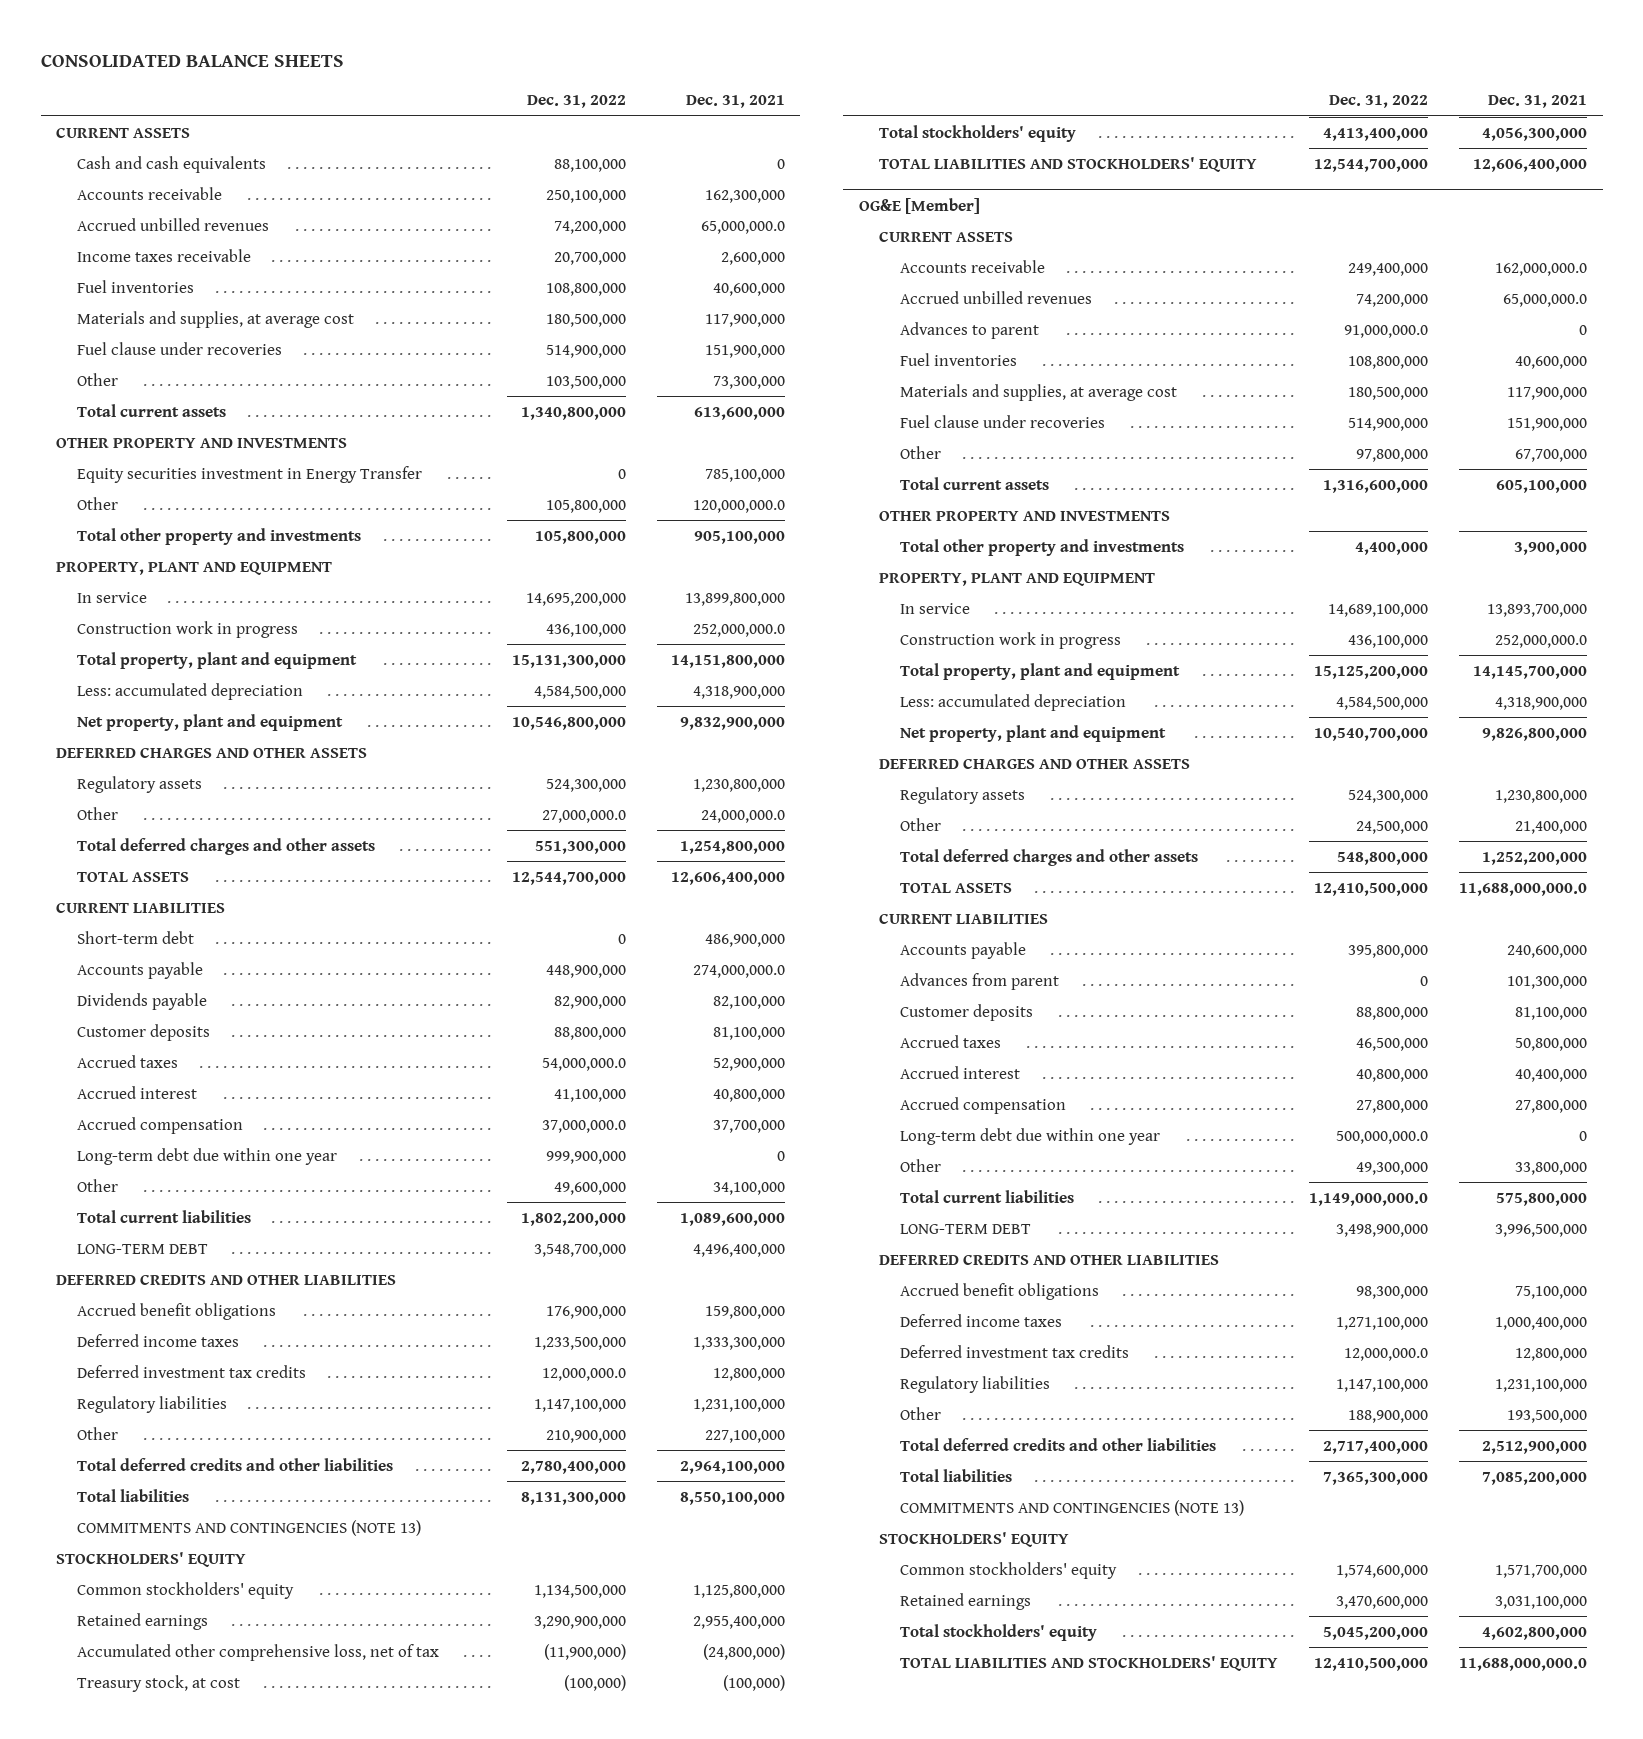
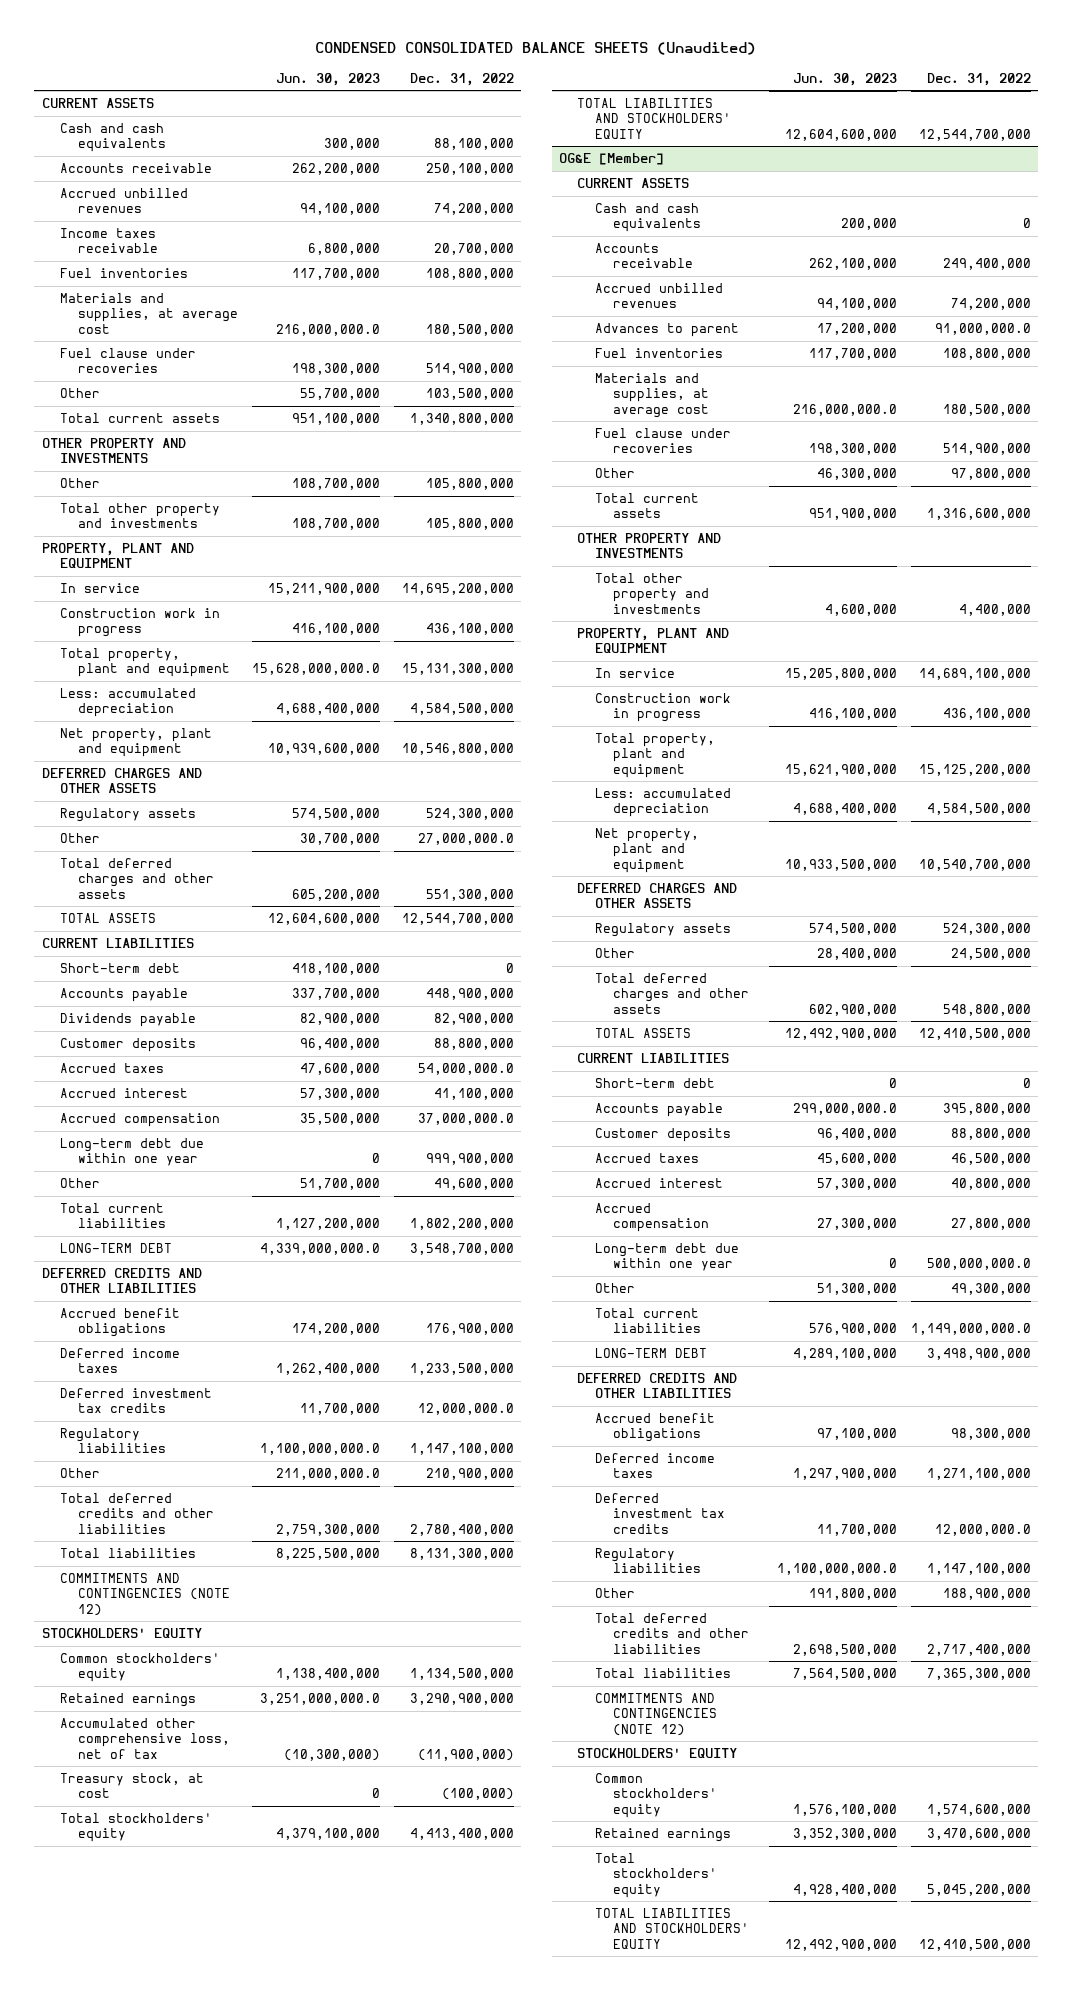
- CONSOLIDATED BALANCE SHEETS
+ CONDENSED CONSOLIDATED BALANCE SHEETS (Unaudited)
- | Dec. 31, 2022 | Dec. 31, 2021
+ | Jun. 30, 2023 | Dec. 31, 2022
- Equity securities investment in Energy Transfer | 0 | 785,100,000
- COMMITMENTS AND CONTINGENCIES (NOTE 13)
+ COMMITMENTS AND CONTINGENCIES (NOTE 12)
@ OG&E [Member]
+ Cash and cash equivalents | 200,000 | 0
+ Short-term debt | 0 | 0
- Advances from parent | 0 | 101,300,000
- COMMITMENTS AND CONTINGENCIES (NOTE 13)
+ COMMITMENTS AND CONTINGENCIES (NOTE 12)

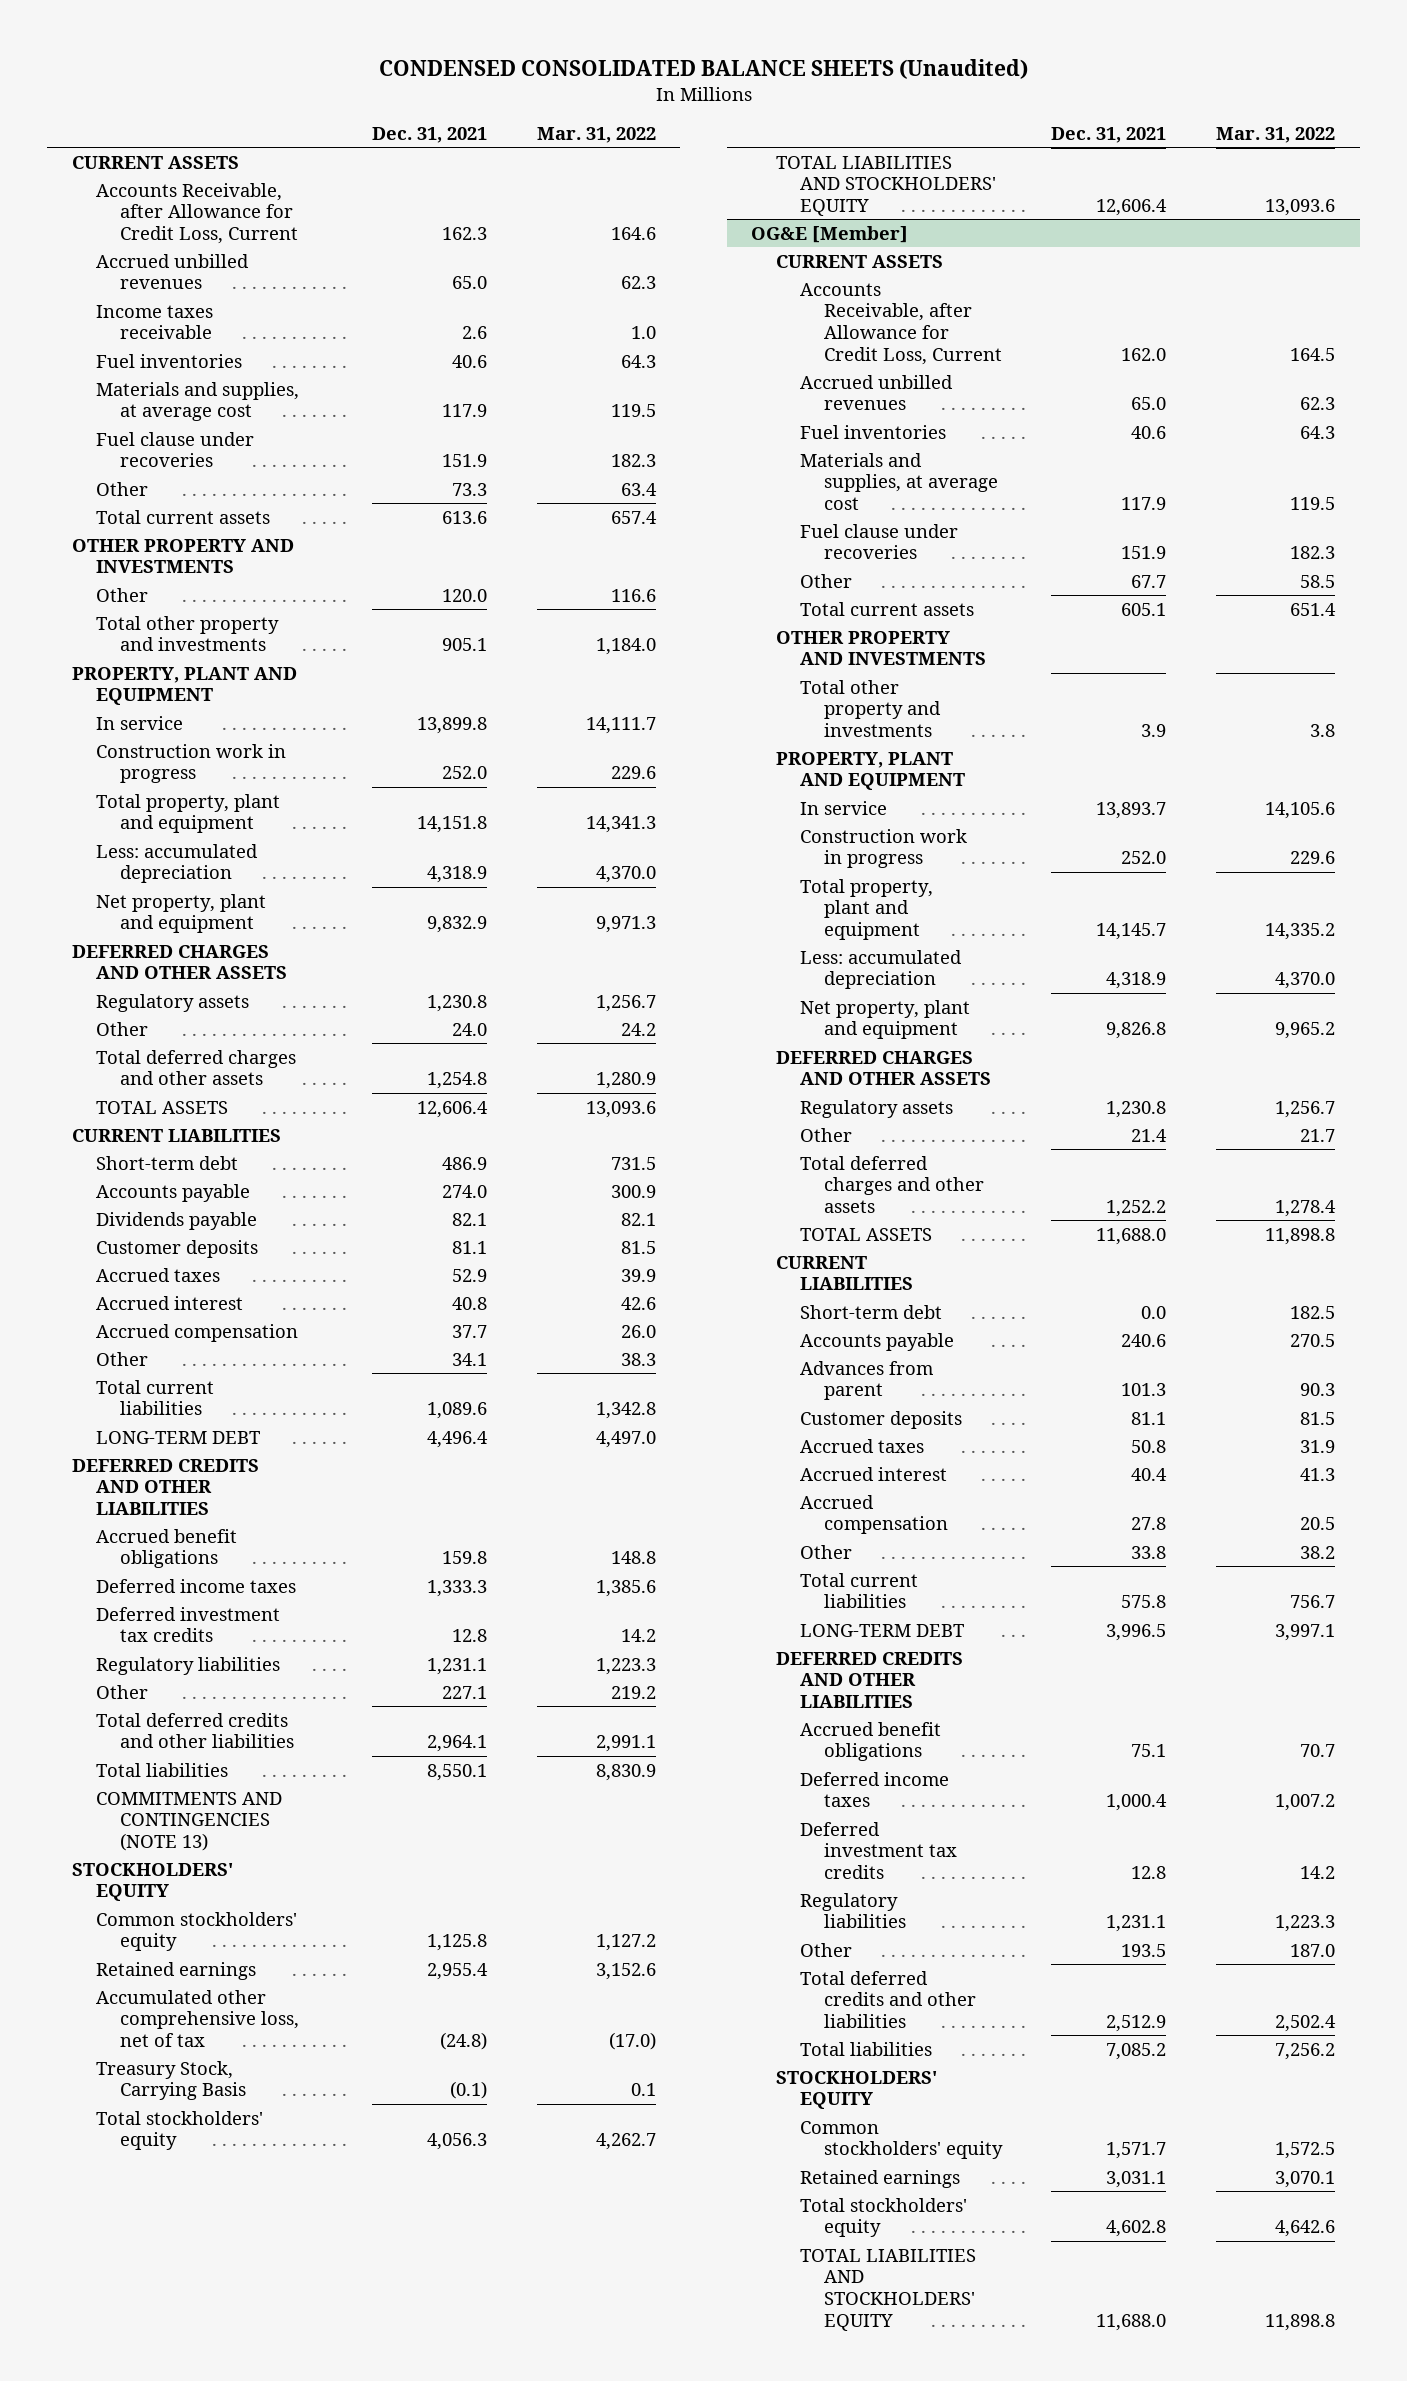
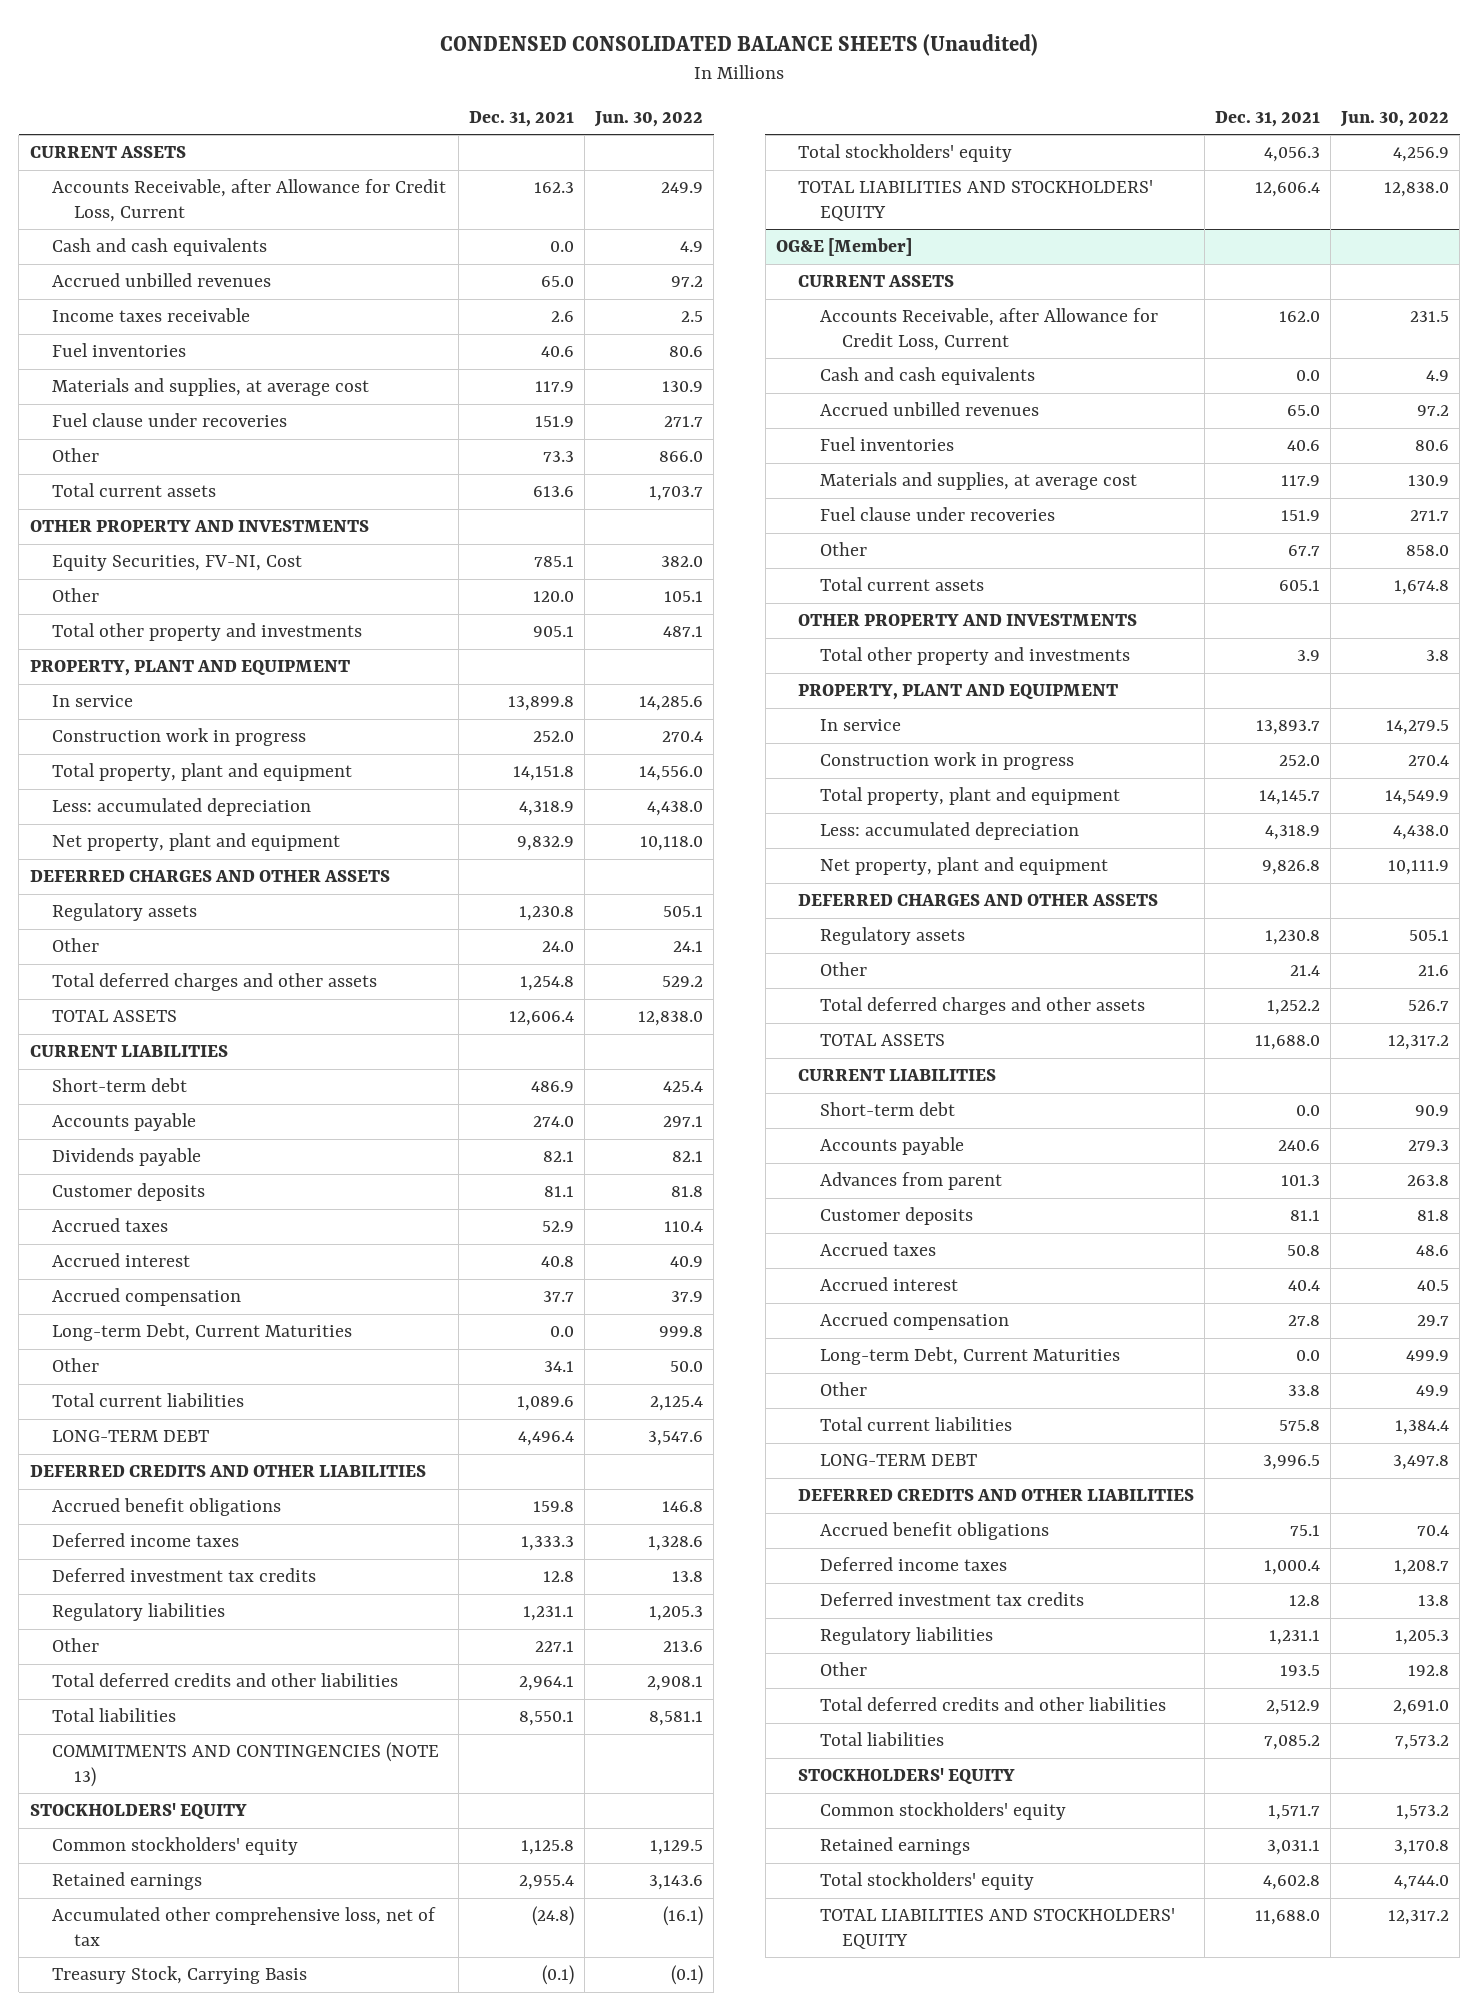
- | Dec. 31, 2021 | Mar. 31, 2022
+ | Dec. 31, 2021 | Jun. 30, 2022
+ Cash and cash equivalents | 0.0 | 4.9
+ Equity Securities, FV-NI, Cost | 785.1 | 382.0
+ Long-term Debt, Current Maturities | 0.0 | 999.8
@ OG&E [Member]
+ Cash and cash equivalents | 0.0 | 4.9
+ Long-term Debt, Current Maturities | 0.0 | 499.9

